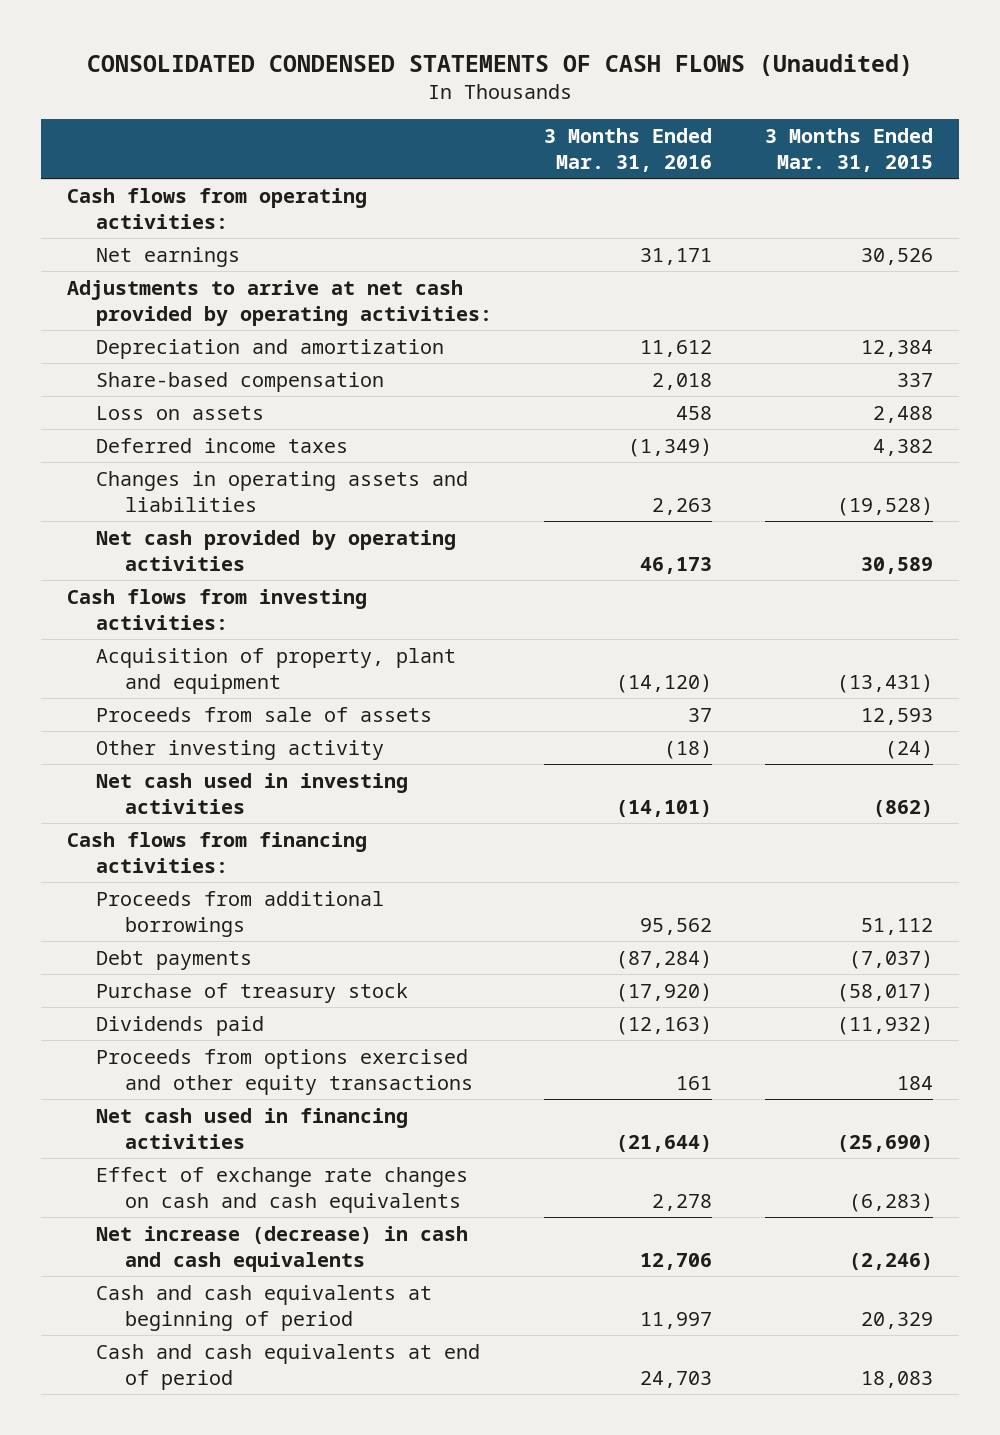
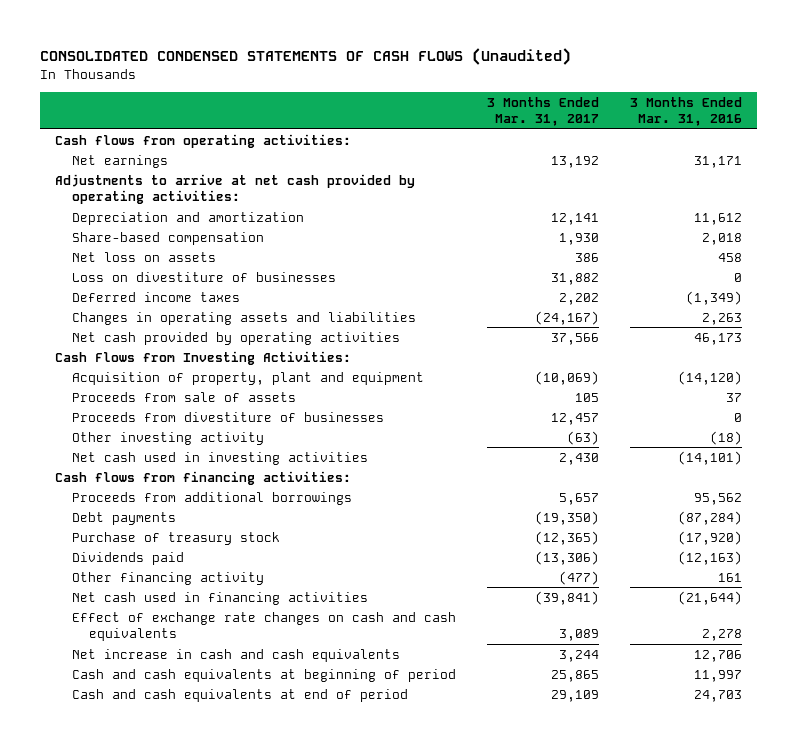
- | 3 Months Ended Mar. 31, 2016 | 3 Months Ended Mar. 31, 2015
+ | 3 Months Ended Mar. 31, 2017 | 3 Months Ended Mar. 31, 2016
- Loss on assets | 458 | 2,488
+ Net loss on assets | 386 | 458
+ Loss on divestiture of businesses | 31,882 | 0
- Cash flows from investing activities:
+ Cash Flows from Investing Activities:
+ Proceeds from divestiture of businesses | 12,457 | 0
- Proceeds from options exercised and other equity transactions | 161 | 184
+ Other financing activity | (477) | 161
- Net increase (decrease) in cash and cash equivalents | 12,706 | (2,246)
+ Net increase in cash and cash equivalents | 3,244 | 12,706

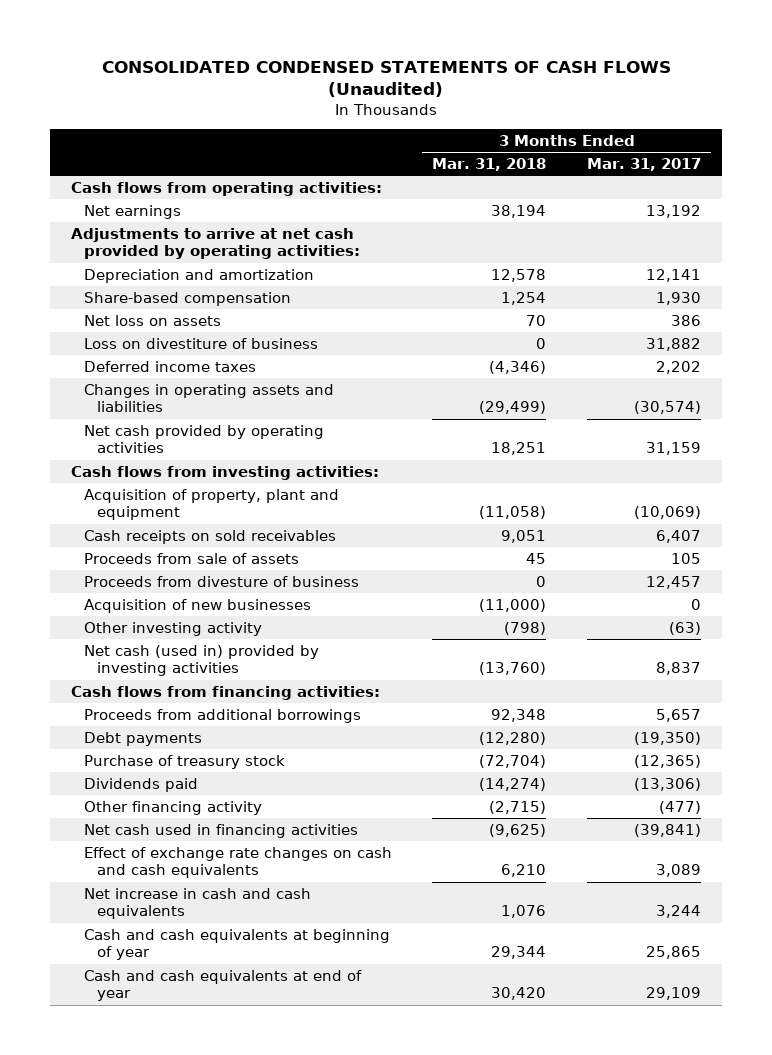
- | 3 Months Ended Mar. 31, 2017 | 3 Months Ended Mar. 31, 2016
+ | 3 Months Ended Mar. 31, 2018 | 3 Months Ended Mar. 31, 2017
- Loss on divestiture of businesses | 31,882 | 0
+ Loss on divestiture of business | 0 | 31,882
- Changes in operating assets and liabilities | (24,167) | 2,263
- Net cash provided by operating activities | 37,566 | 46,173
- Cash Flows from Investing Activities:
+ Changes in operating assets and liabilities | (29,499) | (30,574)
+ Net cash provided by operating activities | 18,251 | 31,159
+ Cash flows from investing activities:
+ Cash receipts on sold receivables | 9,051 | 6,407
- Proceeds from divestiture of businesses | 12,457 | 0
+ Proceeds from divesture of business | 0 | 12,457
+ Acquisition of new businesses | (11,000) | 0
- Net cash used in investing activities | 2,430 | (14,101)
+ Net cash (used in) provided by investing activities | (13,760) | 8,837
- Cash and cash equivalents at beginning of period | 25,865 | 11,997
- Cash and cash equivalents at end of period | 29,109 | 24,703
+ Cash and cash equivalents at beginning of year | 29,344 | 25,865
+ Cash and cash equivalents at end of year | 30,420 | 29,109

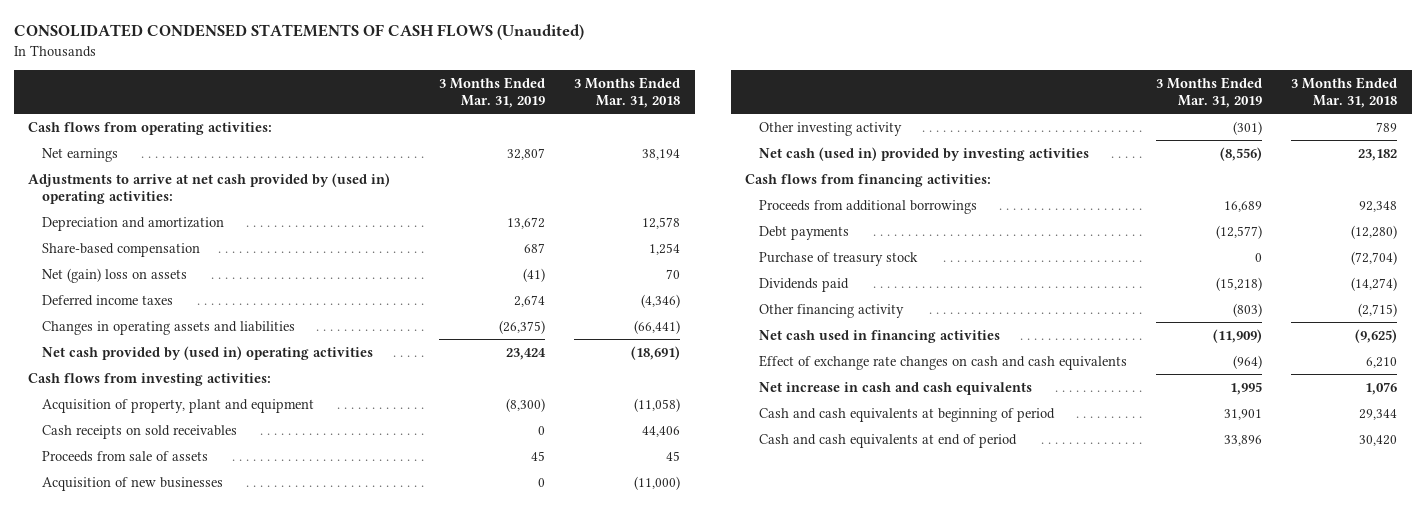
- | 3 Months Ended Mar. 31, 2018 | 3 Months Ended Mar. 31, 2017
+ | 3 Months Ended Mar. 31, 2019 | 3 Months Ended Mar. 31, 2018
- Adjustments to arrive at net cash provided by operating activities:
+ Adjustments to arrive at net cash provided by (used in) operating activities:
- Net loss on assets | 70 | 386
- Loss on divestiture of business | 0 | 31,882
+ Net (gain) loss on assets | (41) | 70
- Changes in operating assets and liabilities | (29,499) | (30,574)
- Net cash provided by operating activities | 18,251 | 31,159
+ Changes in operating assets and liabilities | (26,375) | (66,441)
+ Net cash provided by (used in) operating activities | 23,424 | (18,691)
- Cash receipts on sold receivables | 9,051 | 6,407
+ Cash receipts on sold receivables | 0 | 44,406
- Proceeds from divesture of business | 0 | 12,457
- Other investing activity | (798) | (63)
- Net cash (used in) provided by investing activities | (13,760) | 8,837
+ Other investing activity | (301) | 789
+ Net cash (used in) provided by investing activities | (8,556) | 23,182
- Cash and cash equivalents at beginning of year | 29,344 | 25,865
- Cash and cash equivalents at end of year | 30,420 | 29,109
+ Cash and cash equivalents at beginning of period | 31,901 | 29,344
+ Cash and cash equivalents at end of period | 33,896 | 30,420

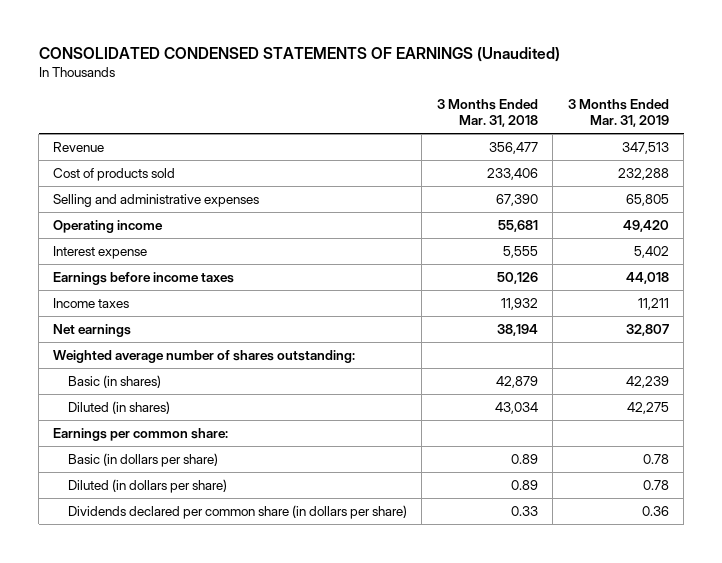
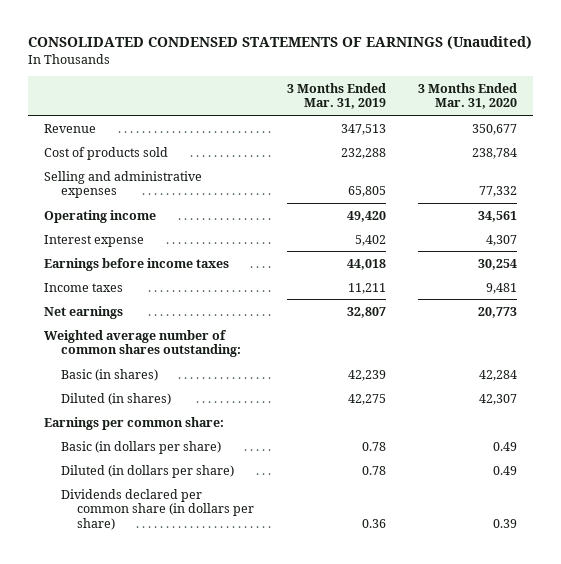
- | 3 Months Ended Mar. 31, 2018 | 3 Months Ended Mar. 31, 2019
+ | 3 Months Ended Mar. 31, 2019 | 3 Months Ended Mar. 31, 2020
- Weighted average number of shares outstanding:
+ Weighted average number of common shares outstanding:

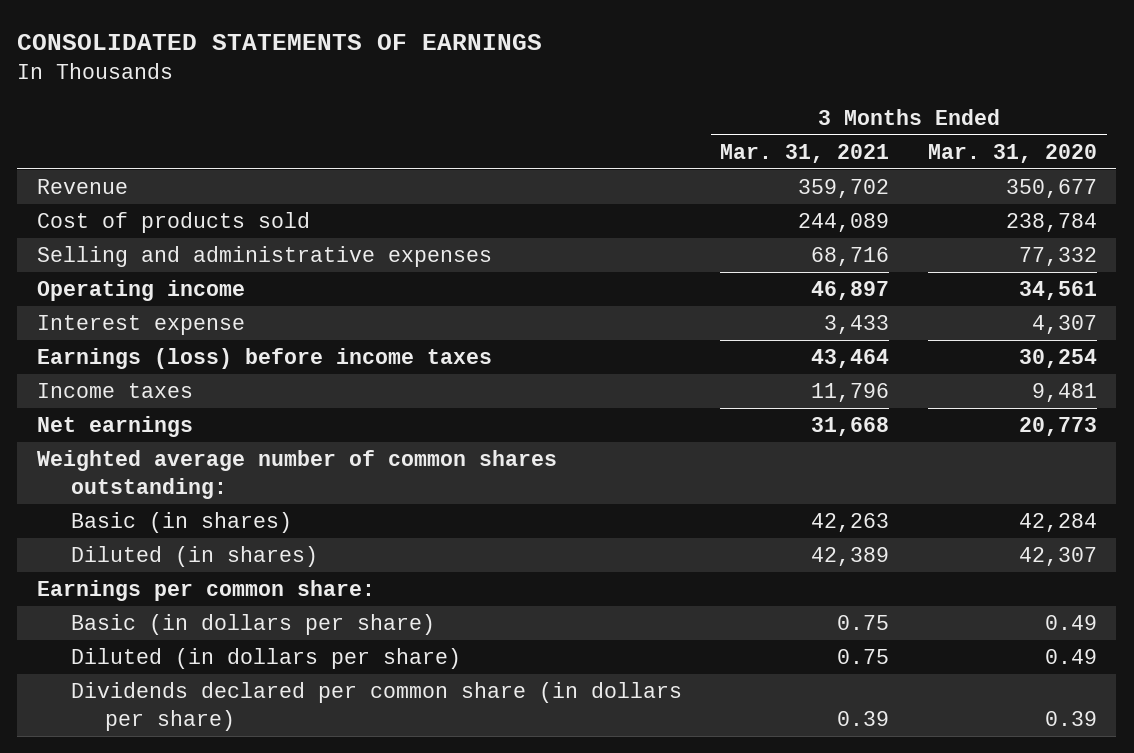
- CONSOLIDATED CONDENSED STATEMENTS OF EARNINGS (Unaudited)
+ CONSOLIDATED STATEMENTS OF EARNINGS
- | 3 Months Ended Mar. 31, 2019 | 3 Months Ended Mar. 31, 2020
+ | 3 Months Ended Mar. 31, 2021 | 3 Months Ended Mar. 31, 2020
- Earnings before income taxes | 44,018 | 30,254
+ Earnings (loss) before income taxes | 43,464 | 30,254

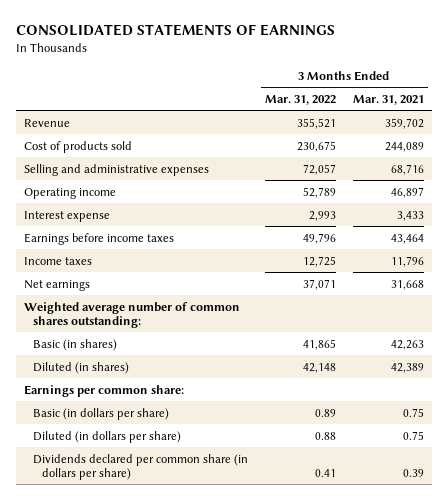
- | 3 Months Ended Mar. 31, 2021 | 3 Months Ended Mar. 31, 2020
+ | 3 Months Ended Mar. 31, 2022 | 3 Months Ended Mar. 31, 2021
- Earnings (loss) before income taxes | 43,464 | 30,254
+ Earnings before income taxes | 49,796 | 43,464

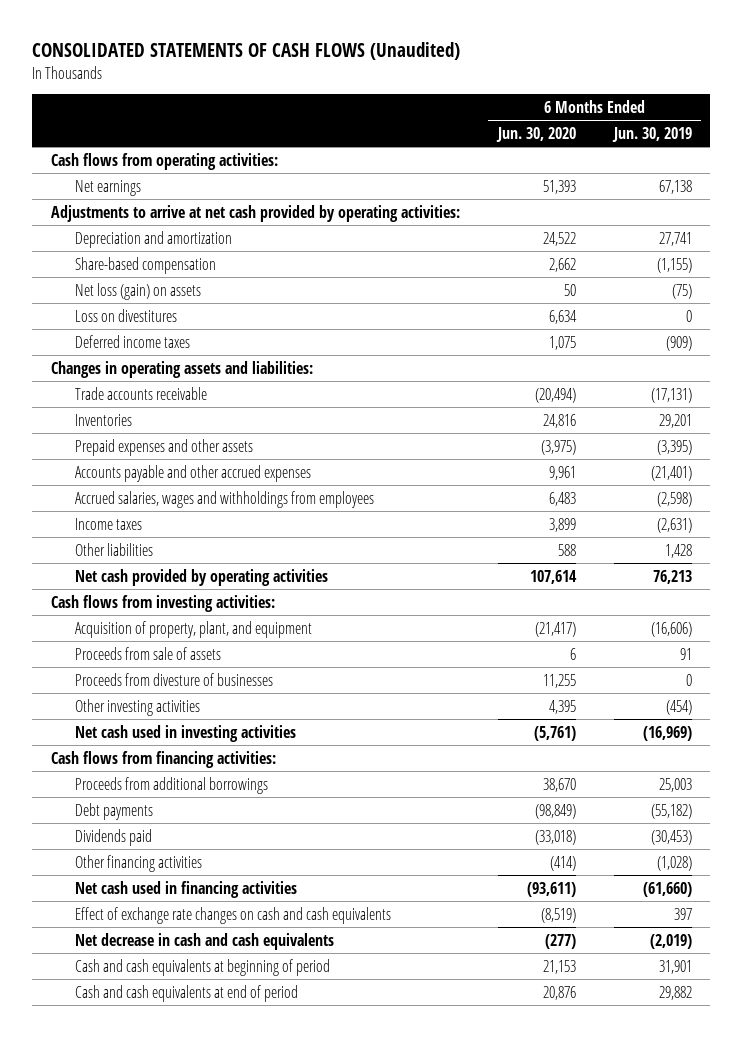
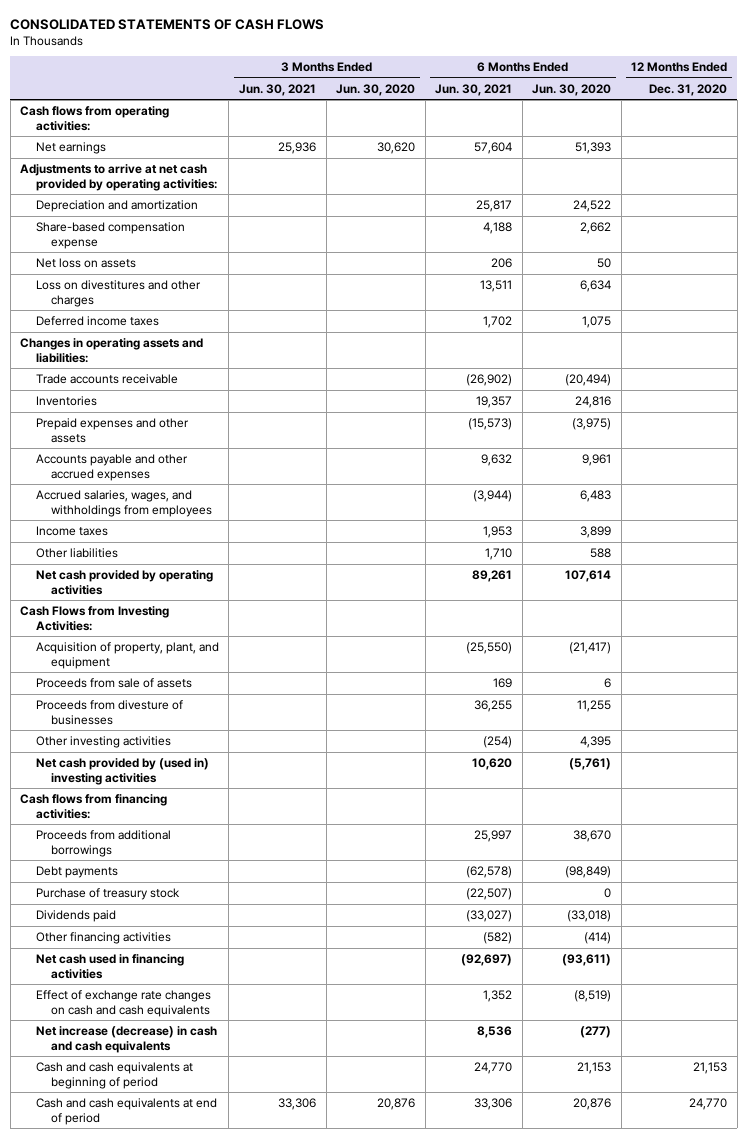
- CONSOLIDATED STATEMENTS OF CASH FLOWS (Unaudited)
+ CONSOLIDATED STATEMENTS OF CASH FLOWS
- | 6 Months Ended Jun. 30, 2020 | 6 Months Ended Jun. 30, 2019
+ | 3 Months Ended Jun. 30, 2021 | 3 Months Ended Jun. 30, 2020 | 6 Months Ended Jun. 30, 2021 | 6 Months Ended Jun. 30, 2020 | 12 Months Ended Dec. 31, 2020
- Share-based compensation | 2,662 | (1,155)
- Net loss (gain) on assets | 50 | (75)
- Loss on divestitures | 6,634 | 0
+ Share-based compensation expense | | | 4,188 | 2,662 |
+ Net loss on assets | | | 206 | 50 |
+ Loss on divestitures and other charges | | | 13,511 | 6,634 |
- Accrued salaries, wages and withholdings from employees | 6,483 | (2,598)
+ Accrued salaries, wages, and withholdings from employees | | | (3,944) | 6,483 |
- Cash flows from investing activities:
+ Cash Flows from Investing Activities:
- Net cash used in investing activities | (5,761) | (16,969)
+ Net cash provided by (used in) investing activities | | | 10,620 | (5,761) |
+ Purchase of treasury stock | | | (22,507) | 0 |
- Net decrease in cash and cash equivalents | (277) | (2,019)
+ Net increase (decrease) in cash and cash equivalents | | | 8,536 | (277) |

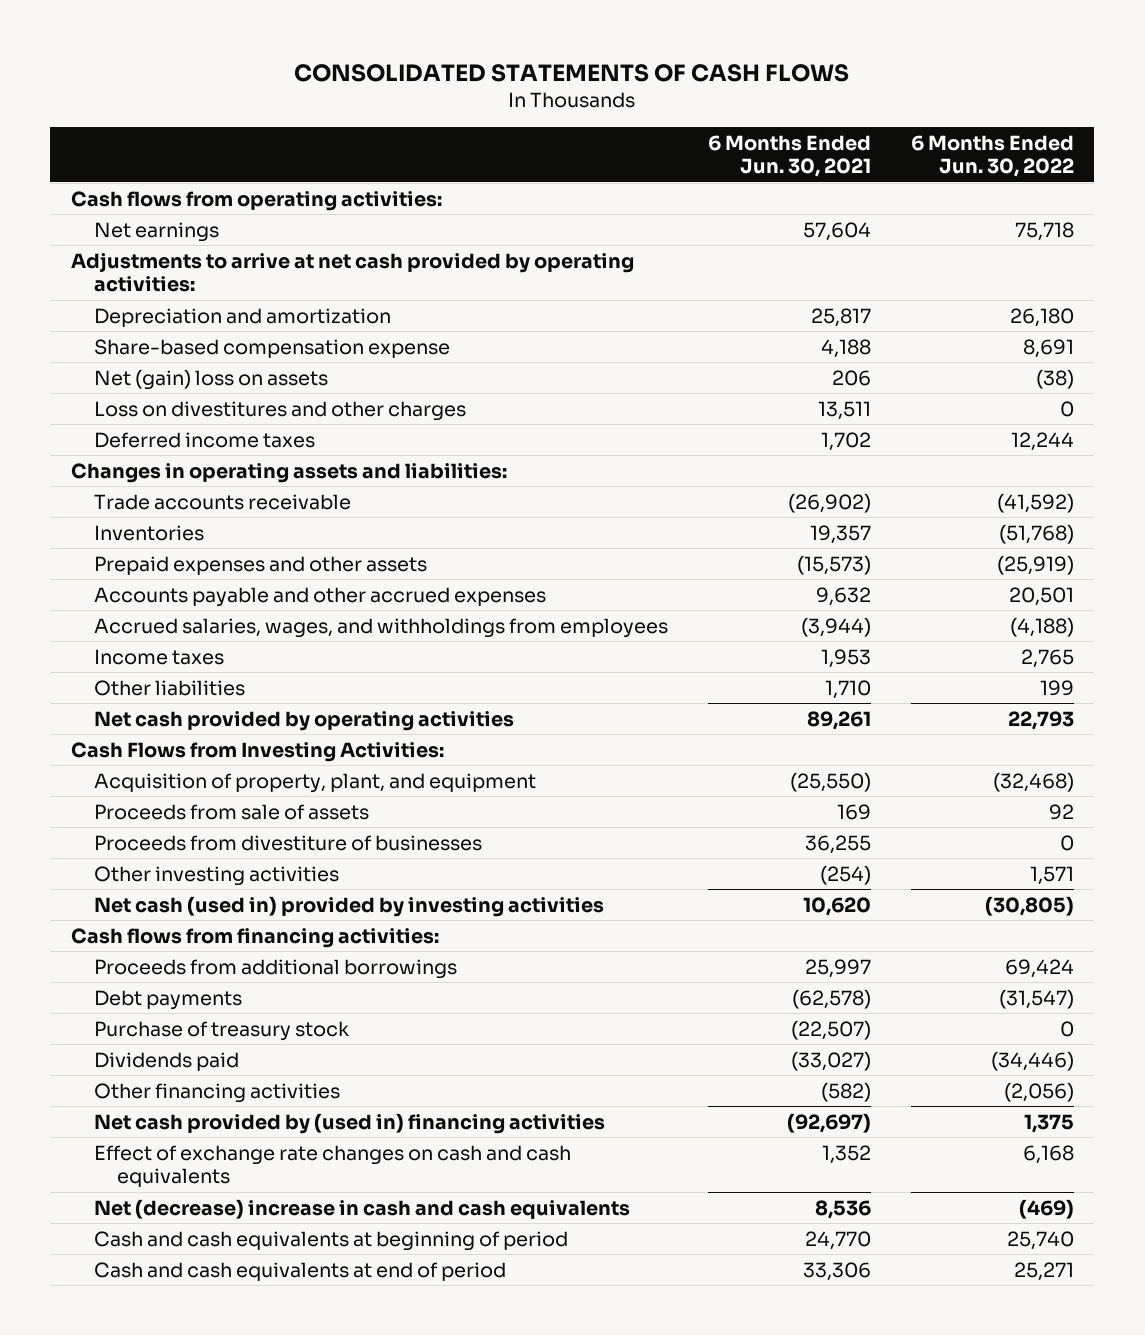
- | 3 Months Ended Jun. 30, 2021 | 3 Months Ended Jun. 30, 2020 | 6 Months Ended Jun. 30, 2021 | 6 Months Ended Jun. 30, 2020 | 12 Months Ended Dec. 31, 2020
+ | 6 Months Ended Jun. 30, 2021 | 6 Months Ended Jun. 30, 2022
- Net loss on assets | | | 206 | 50 |
+ Net (gain) loss on assets | 206 | (38)
- Proceeds from divesture of businesses | | | 36,255 | 11,255 |
+ Proceeds from divestiture of businesses | 36,255 | 0
- Net cash provided by (used in) investing activities | | | 10,620 | (5,761) |
+ Net cash (used in) provided by investing activities | 10,620 | (30,805)
- Net cash used in financing activities | | | (92,697) | (93,611) |
+ Net cash provided by (used in) financing activities | (92,697) | 1,375
- Net increase (decrease) in cash and cash equivalents | | | 8,536 | (277) |
+ Net (decrease) increase in cash and cash equivalents | 8,536 | (469)

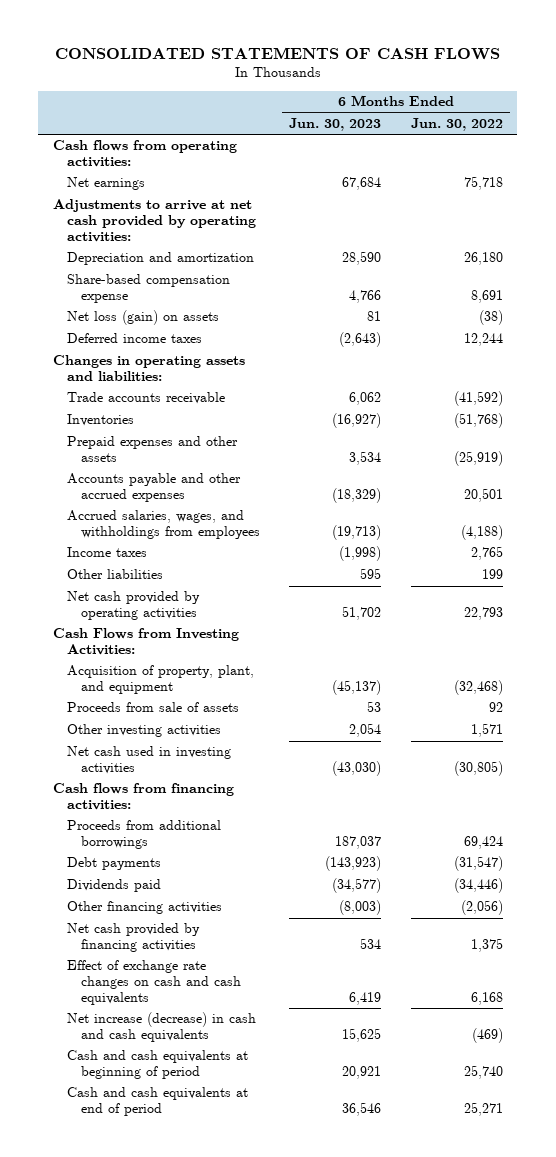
- | 6 Months Ended Jun. 30, 2021 | 6 Months Ended Jun. 30, 2022
+ | 6 Months Ended Jun. 30, 2023 | 6 Months Ended Jun. 30, 2022
- Net (gain) loss on assets | 206 | (38)
- Loss on divestitures and other charges | 13,511 | 0
+ Net loss (gain) on assets | 81 | (38)
- Proceeds from divestiture of businesses | 36,255 | 0
- Net cash (used in) provided by investing activities | 10,620 | (30,805)
+ Net cash used in investing activities | (43,030) | (30,805)
- Purchase of treasury stock | (22,507) | 0
- Net cash provided by (used in) financing activities | (92,697) | 1,375
+ Net cash provided by financing activities | 534 | 1,375
- Net (decrease) increase in cash and cash equivalents | 8,536 | (469)
+ Net increase (decrease) in cash and cash equivalents | 15,625 | (469)

